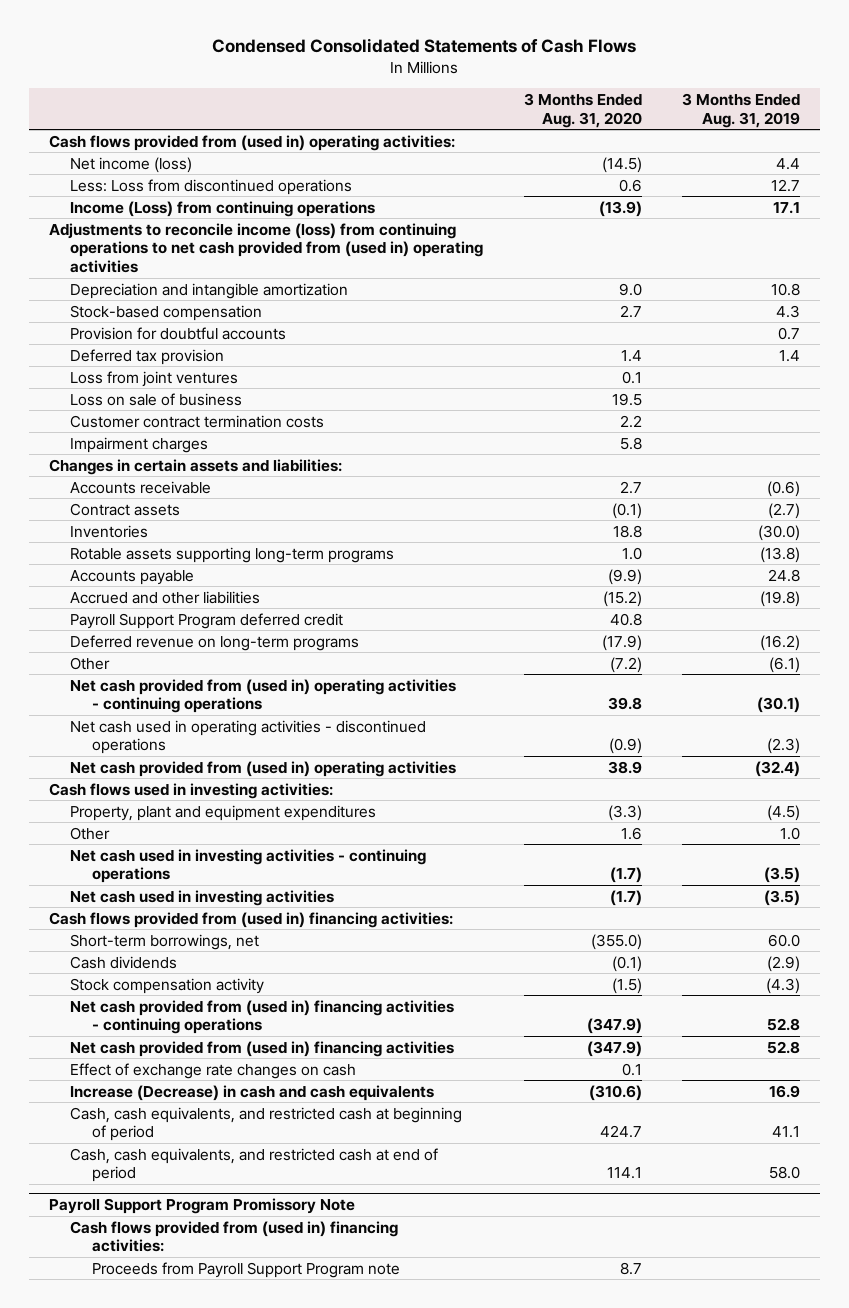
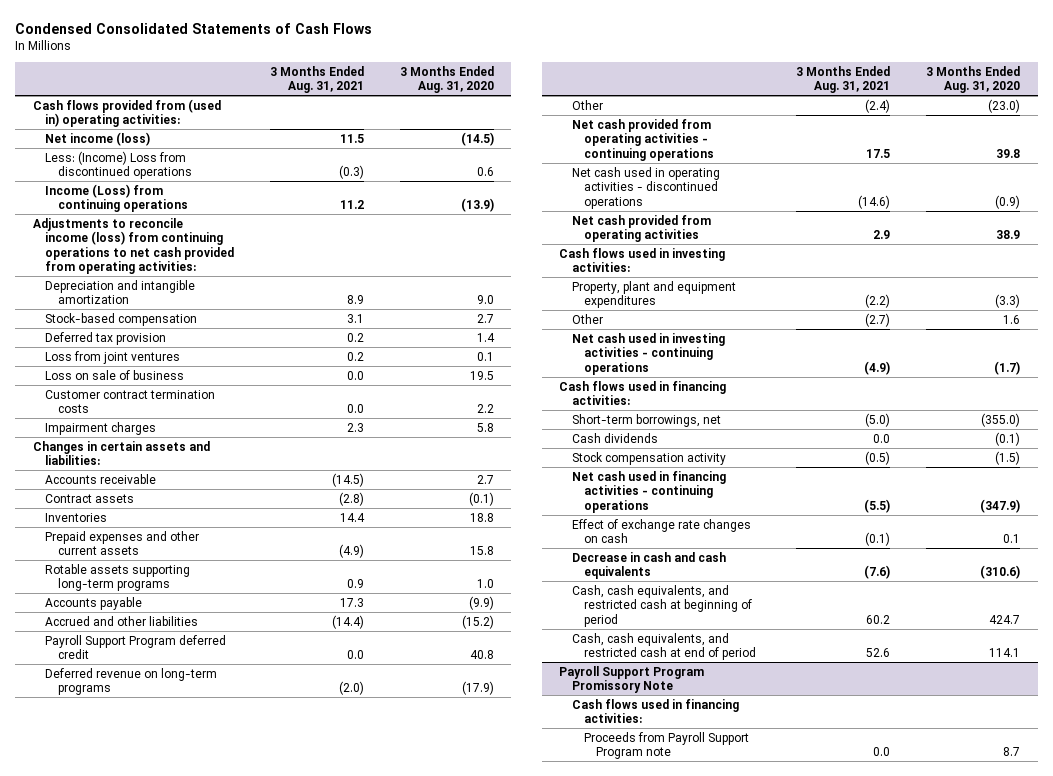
- | 3 Months Ended Aug. 31, 2020 | 3 Months Ended Aug. 31, 2019
+ | 3 Months Ended Aug. 31, 2021 | 3 Months Ended Aug. 31, 2020
- Less: Loss from discontinued operations | 0.6 | 12.7
+ Less: (Income) Loss from discontinued operations | (0.3) | 0.6
- Adjustments to reconcile income (loss) from continuing operations to net cash provided from (used in) operating activities
+ Adjustments to reconcile income (loss) from continuing operations to net cash provided from operating activities:
- Provision for doubtful accounts | | 0.7
+ Prepaid expenses and other current assets | (4.9) | 15.8
- Other | (7.2) | (6.1)
- Net cash provided from (used in) operating activities - continuing operations | 39.8 | (30.1)
+ Other | (2.4) | (23.0)
+ Net cash provided from operating activities - continuing operations | 17.5 | 39.8
- Net cash provided from (used in) operating activities | 38.9 | (32.4)
+ Net cash provided from operating activities | 2.9 | 38.9
- Net cash used in investing activities | (1.7) | (3.5)
- Cash flows provided from (used in) financing activities:
+ Cash flows used in financing activities:
- Net cash provided from (used in) financing activities - continuing operations | (347.9) | 52.8
- Net cash provided from (used in) financing activities | (347.9) | 52.8
+ Net cash used in financing activities - continuing operations | (5.5) | (347.9)
- Increase (Decrease) in cash and cash equivalents | (310.6) | 16.9
+ Decrease in cash and cash equivalents | (7.6) | (310.6)
@ Payroll Support Program Promissory Note
- Cash flows provided from (used in) financing activities:
+ Cash flows used in financing activities:

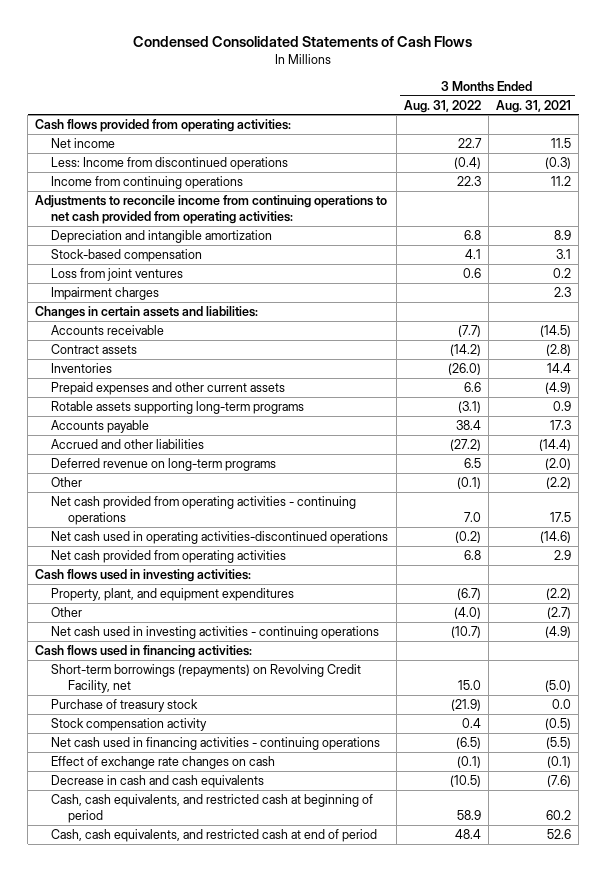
- | 3 Months Ended Aug. 31, 2021 | 3 Months Ended Aug. 31, 2020
+ | 3 Months Ended Aug. 31, 2022 | 3 Months Ended Aug. 31, 2021
- Cash flows provided from (used in) operating activities:
- Net income (loss) | 11.5 | (14.5)
- Less: (Income) Loss from discontinued operations | (0.3) | 0.6
- Income (Loss) from continuing operations | 11.2 | (13.9)
- Adjustments to reconcile income (loss) from continuing operations to net cash provided from operating activities:
+ Cash flows provided from operating activities:
+ Net income | 22.7 | 11.5
+ Less: Income from discontinued operations | (0.4) | (0.3)
+ Income from continuing operations | 22.3 | 11.2
+ Adjustments to reconcile income from continuing operations to net cash provided from operating activities:
- Deferred tax provision | 0.2 | 1.4
- Loss on sale of business | 0.0 | 19.5
- Customer contract termination costs | 0.0 | 2.2
- Payroll Support Program deferred credit | 0.0 | 40.8
- Other | (2.4) | (23.0)
+ Other | (0.1) | (2.2)
- Net cash used in operating activities - discontinued operations | (14.6) | (0.9)
+ Net cash used in operating activities-discontinued operations | (0.2) | (14.6)
- Property, plant and equipment expenditures | (2.2) | (3.3)
+ Property, plant, and equipment expenditures | (6.7) | (2.2)
- Short-term borrowings, net | (5.0) | (355.0)
- Cash dividends | 0.0 | (0.1)
+ Short-term borrowings (repayments) on Revolving Credit Facility, net | 15.0 | (5.0)
+ Purchase of treasury stock | (21.9) | 0.0
- Payroll Support Program Promissory Note
- Cash flows used in financing activities:
- Proceeds from Payroll Support Program note | 0.0 | 8.7

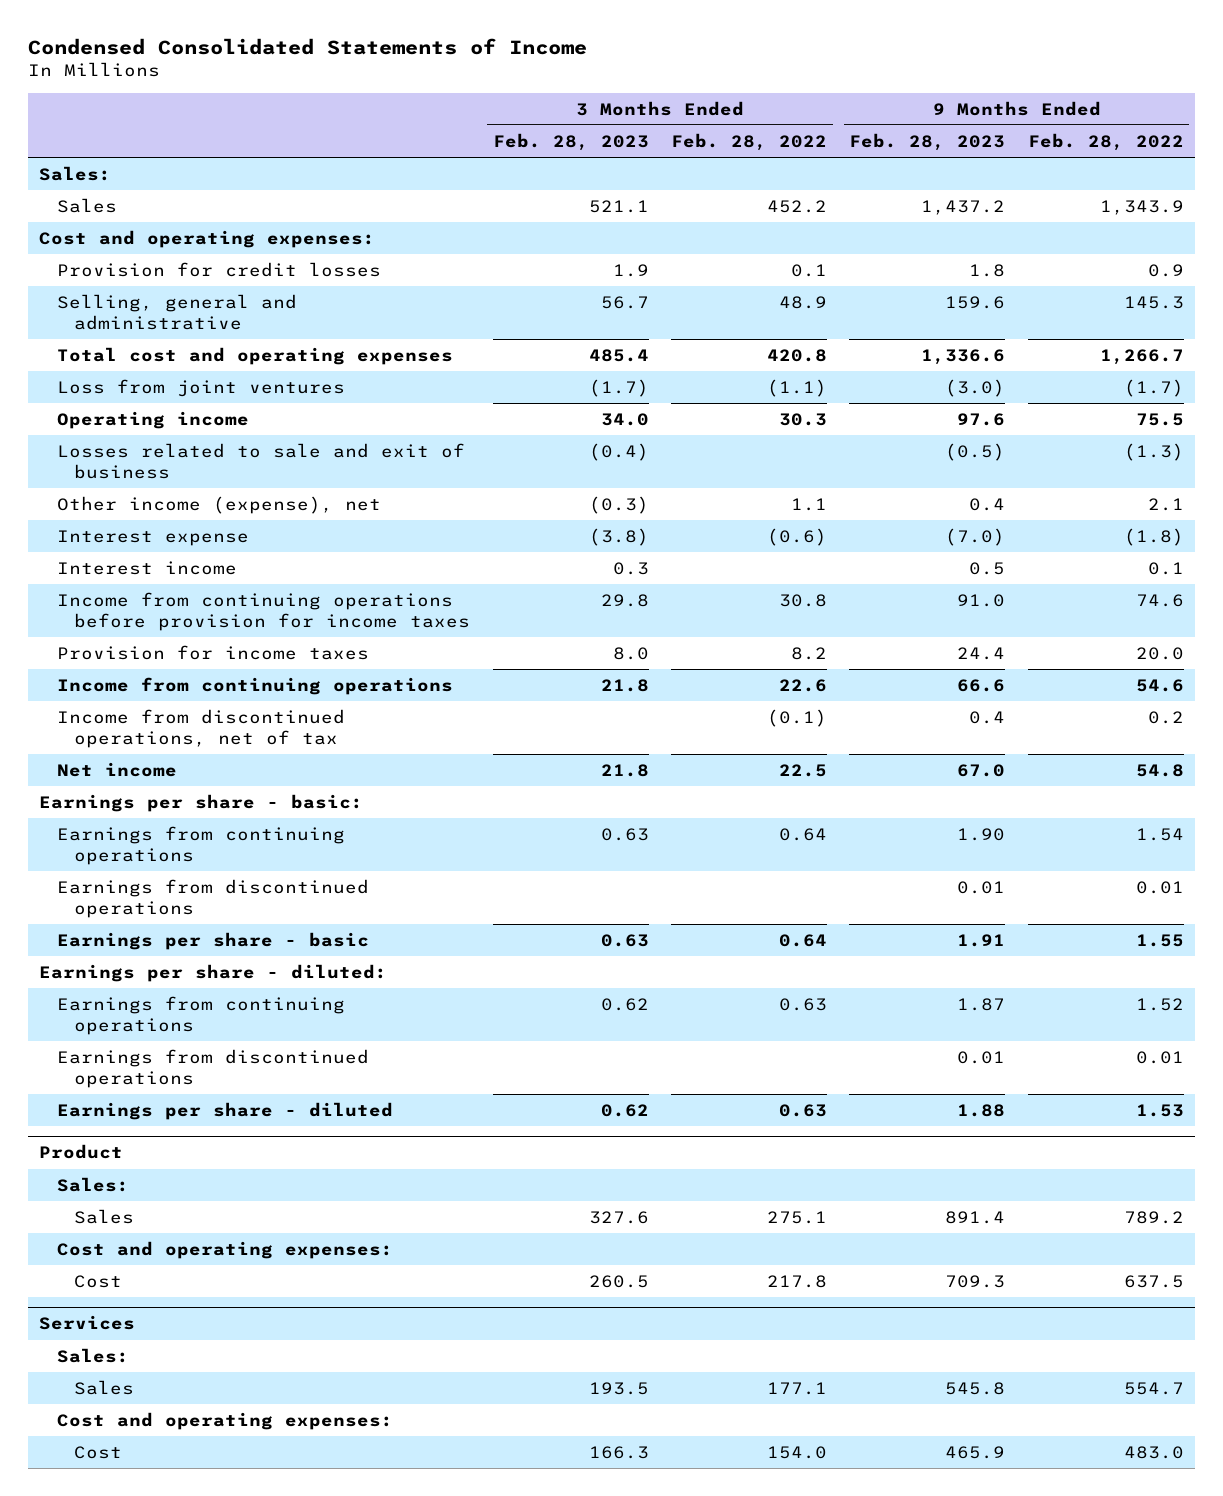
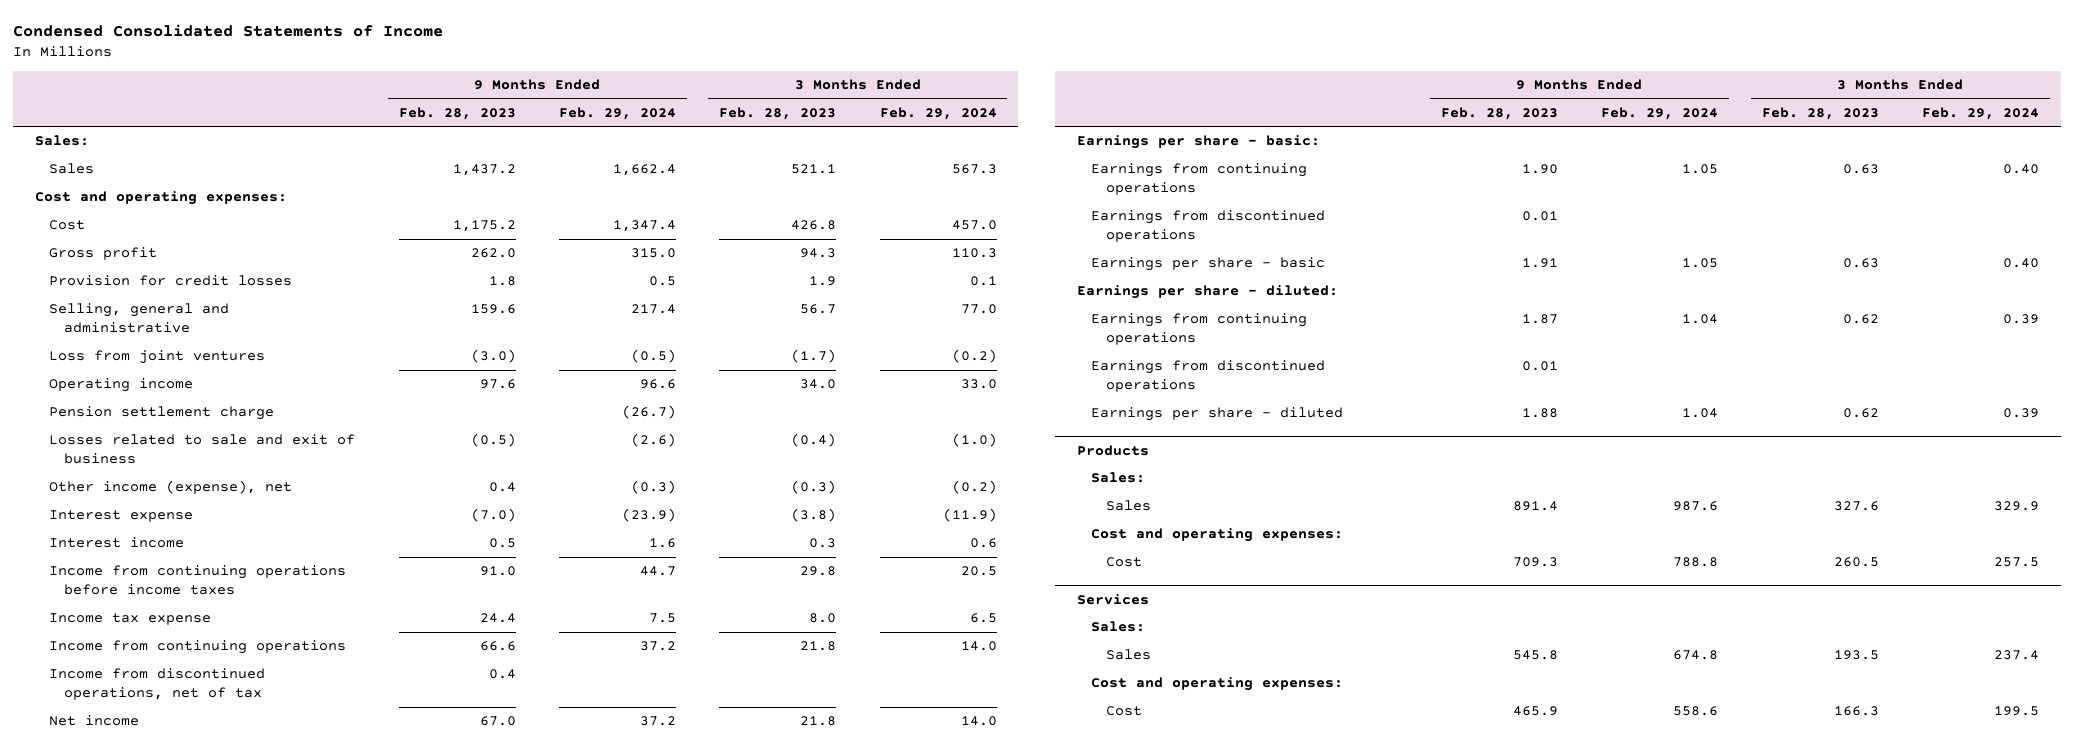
- | 3 Months Ended Feb. 28, 2023 | 3 Months Ended Feb. 28, 2022 | 9 Months Ended Feb. 28, 2023 | 9 Months Ended Feb. 28, 2022
+ | 9 Months Ended Feb. 28, 2023 | 9 Months Ended Feb. 29, 2024 | 3 Months Ended Feb. 28, 2023 | 3 Months Ended Feb. 29, 2024
+ Cost | 1,175.2 | 1,347.4 | 426.8 | 457.0
+ Gross profit | 262.0 | 315.0 | 94.3 | 110.3
- Total cost and operating expenses | 485.4 | 420.8 | 1,336.6 | 1,266.7
+ Pension settlement charge | | (26.7) | |
- Income from continuing operations before provision for income taxes | 29.8 | 30.8 | 91.0 | 74.6
- Provision for income taxes | 8.0 | 8.2 | 24.4 | 20.0
+ Income from continuing operations before income taxes | 91.0 | 44.7 | 29.8 | 20.5
+ Income tax expense | 24.4 | 7.5 | 8.0 | 6.5
- Product
+ Products

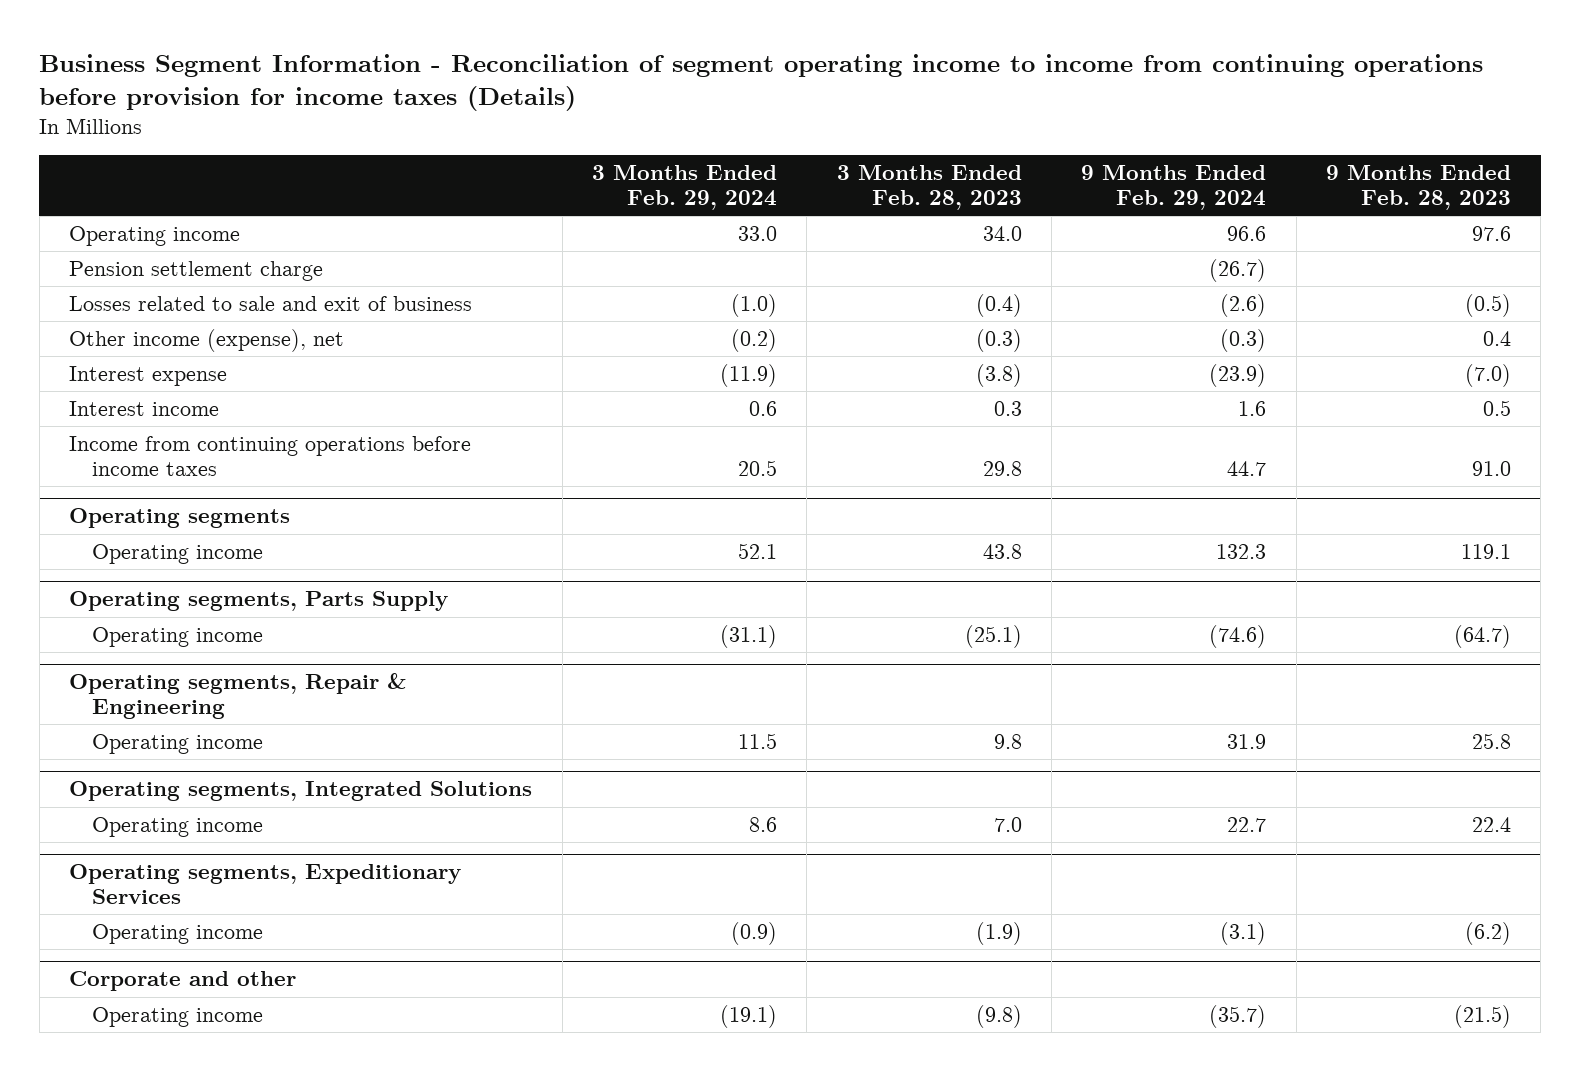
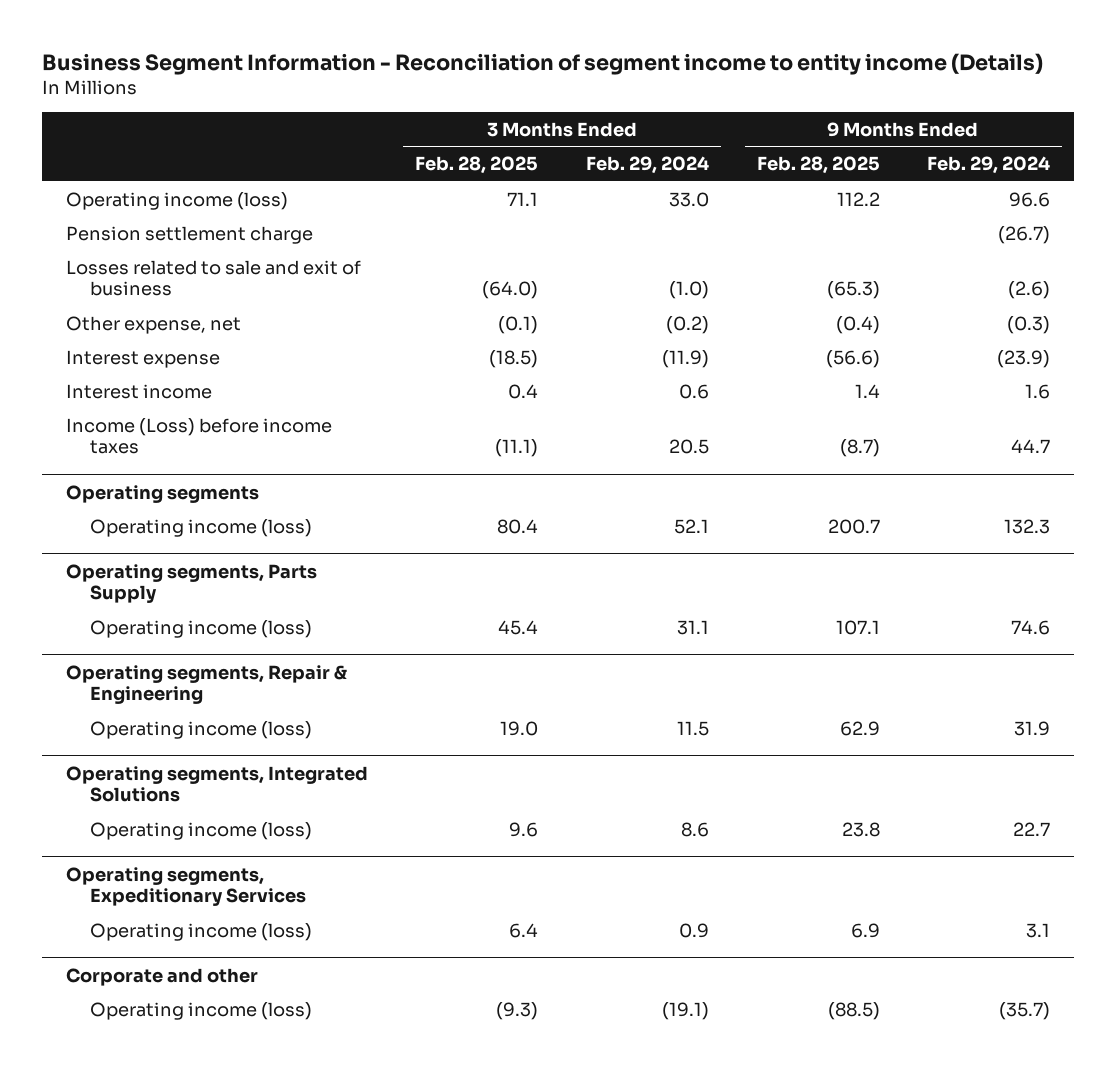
- Business Segment Information - Reconciliation of segment operating income to income from continuing operations before provision for income taxes (Details)
+ Business Segment Information - Reconciliation of segment income to entity income (Details)
- | 3 Months Ended Feb. 29, 2024 | 3 Months Ended Feb. 28, 2023 | 9 Months Ended Feb. 29, 2024 | 9 Months Ended Feb. 28, 2023
+ | 3 Months Ended Feb. 28, 2025 | 3 Months Ended Feb. 29, 2024 | 9 Months Ended Feb. 28, 2025 | 9 Months Ended Feb. 29, 2024
- Operating income | 33.0 | 34.0 | 96.6 | 97.6
+ Operating income (loss) | 71.1 | 33.0 | 112.2 | 96.6
- Other income (expense), net | (0.2) | (0.3) | (0.3) | 0.4
+ Other expense, net | (0.1) | (0.2) | (0.4) | (0.3)
- Income from continuing operations before income taxes | 20.5 | 29.8 | 44.7 | 91.0
+ Income (Loss) before income taxes | (11.1) | 20.5 | (8.7) | 44.7
@ Operating segments
- Operating income | 52.1 | 43.8 | 132.3 | 119.1
+ Operating income (loss) | 80.4 | 52.1 | 200.7 | 132.3
@ Operating segments, Parts Supply
- Operating income | (31.1) | (25.1) | (74.6) | (64.7)
+ Operating income (loss) | 45.4 | 31.1 | 107.1 | 74.6
@ Operating segments, Repair & Engineering
- Operating income | 11.5 | 9.8 | 31.9 | 25.8
+ Operating income (loss) | 19.0 | 11.5 | 62.9 | 31.9
@ Operating segments, Integrated Solutions
- Operating income | 8.6 | 7.0 | 22.7 | 22.4
+ Operating income (loss) | 9.6 | 8.6 | 23.8 | 22.7
@ Operating segments, Expeditionary Services
- Operating income | (0.9) | (1.9) | (3.1) | (6.2)
+ Operating income (loss) | 6.4 | 0.9 | 6.9 | 3.1
@ Corporate and other
- Operating income | (19.1) | (9.8) | (35.7) | (21.5)
+ Operating income (loss) | (9.3) | (19.1) | (88.5) | (35.7)

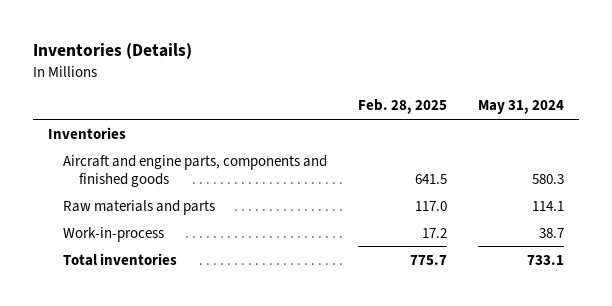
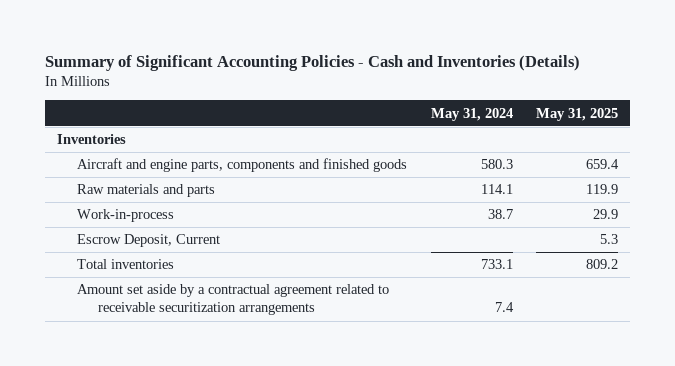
- Inventories (Details)
+ Summary of Significant Accounting Policies - Cash and Inventories (Details)
- | Feb. 28, 2025 | May 31, 2024
+ | May 31, 2024 | May 31, 2025
+ Escrow Deposit, Current | | 5.3
+ Amount set aside by a contractual agreement related to receivable securitization arrangements | 7.4 |

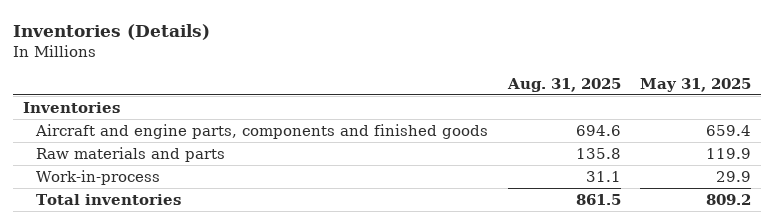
- Summary of Significant Accounting Policies - Cash and Inventories (Details)
+ Inventories (Details)
- | May 31, 2024 | May 31, 2025
+ | Aug. 31, 2025 | May 31, 2025
- Escrow Deposit, Current | | 5.3
- Amount set aside by a contractual agreement related to receivable securitization arrangements | 7.4 |

